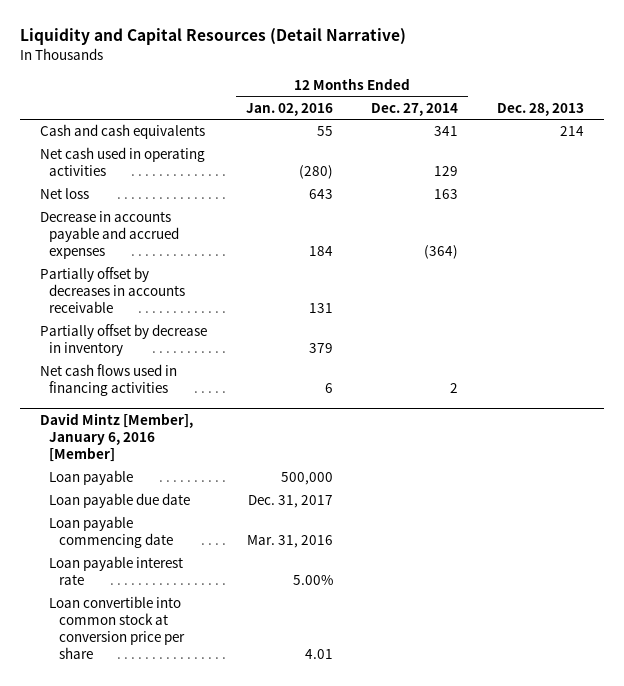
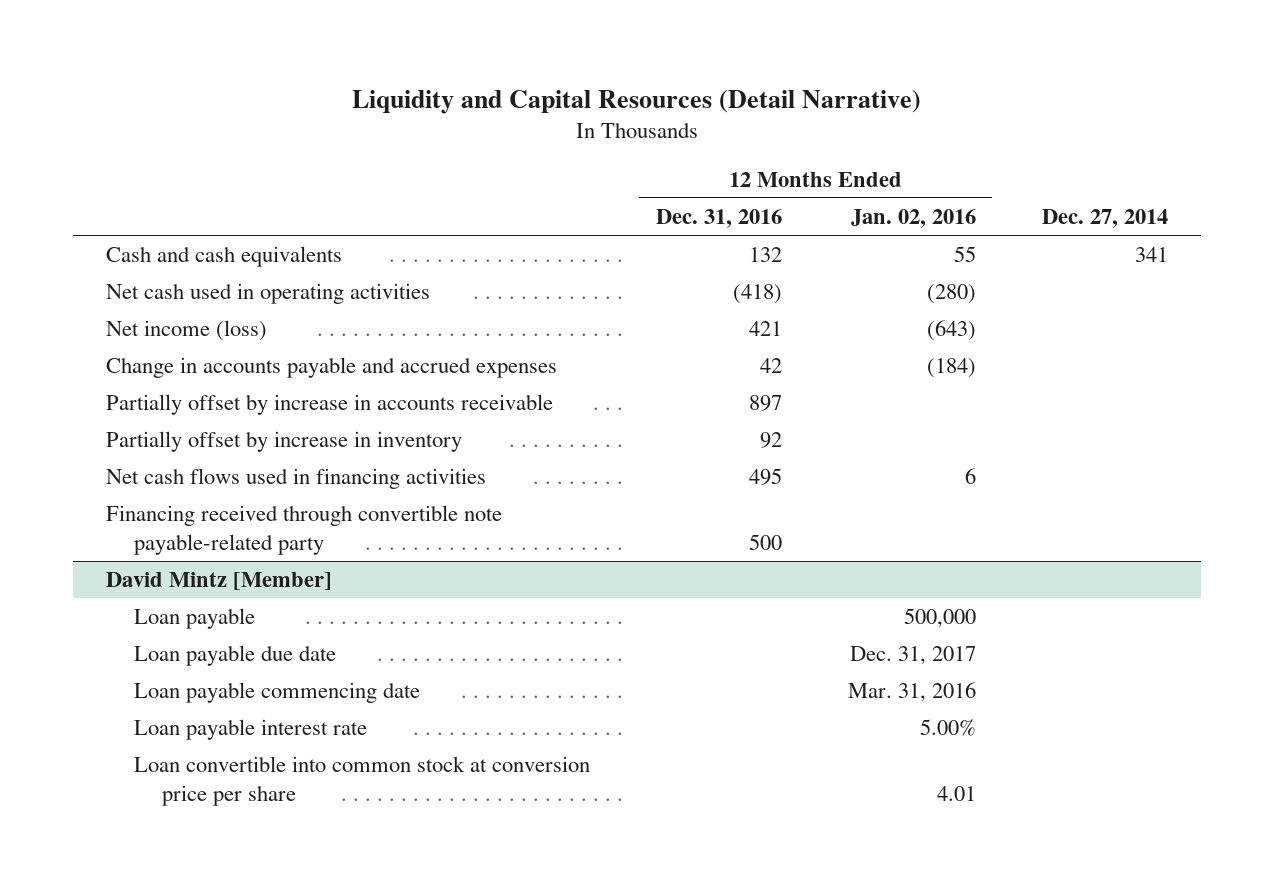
- | 12 Months Ended Jan. 02, 2016 | 12 Months Ended Dec. 27, 2014 | Dec. 28, 2013
+ | 12 Months Ended Dec. 31, 2016 | 12 Months Ended Jan. 02, 2016 | Dec. 27, 2014
- Net loss | 643 | 163 |
- Decrease in accounts payable and accrued expenses | 184 | (364) |
- Partially offset by decreases in accounts receivable | 131 | |
- Partially offset by decrease in inventory | 379 | |
+ Net income (loss) | 421 | (643) |
+ Change in accounts payable and accrued expenses | 42 | (184) |
+ Partially offset by increase in accounts receivable | 897 | |
+ Partially offset by increase in inventory | 92 | |
- David Mintz [Member], January 6, 2016 [Member]
+ Financing received through convertible note payable-related party | 500 | |
+ David Mintz [Member]

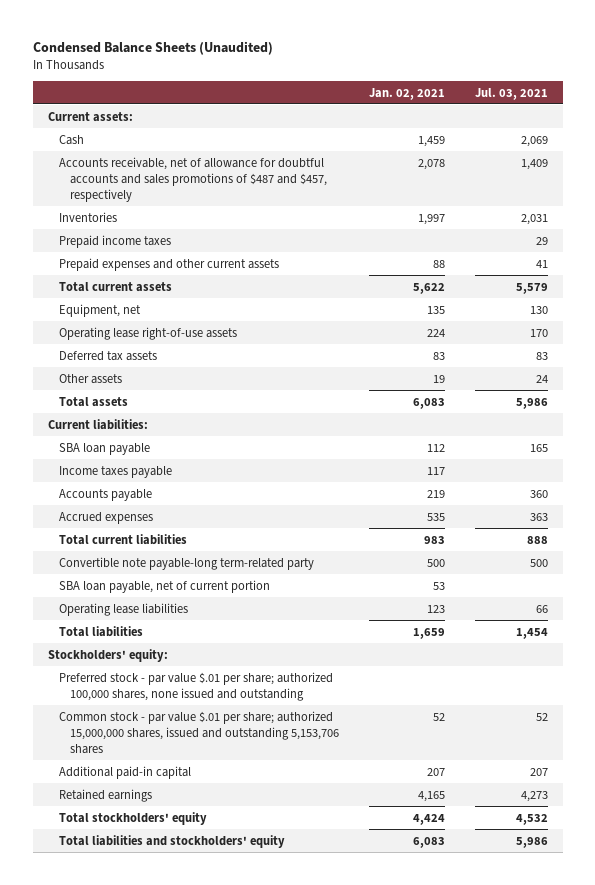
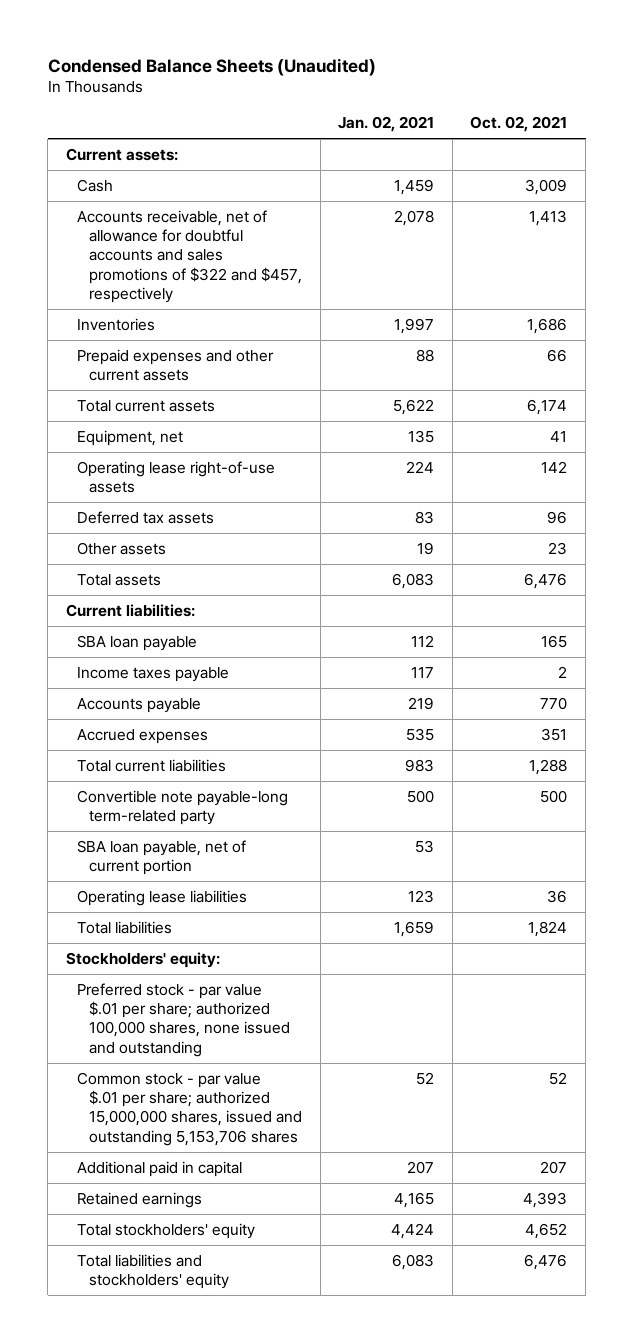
- | Jan. 02, 2021 | Jul. 03, 2021
+ | Jan. 02, 2021 | Oct. 02, 2021
- Accounts receivable, net of allowance for doubtful accounts and sales promotions of $487 and $457, respectively | 2,078 | 1,409
+ Accounts receivable, net of allowance for doubtful accounts and sales promotions of $322 and $457, respectively | 2,078 | 1,413
- Prepaid income taxes | | 29
- Additional paid-in capital | 207 | 207
+ Additional paid in capital | 207 | 207

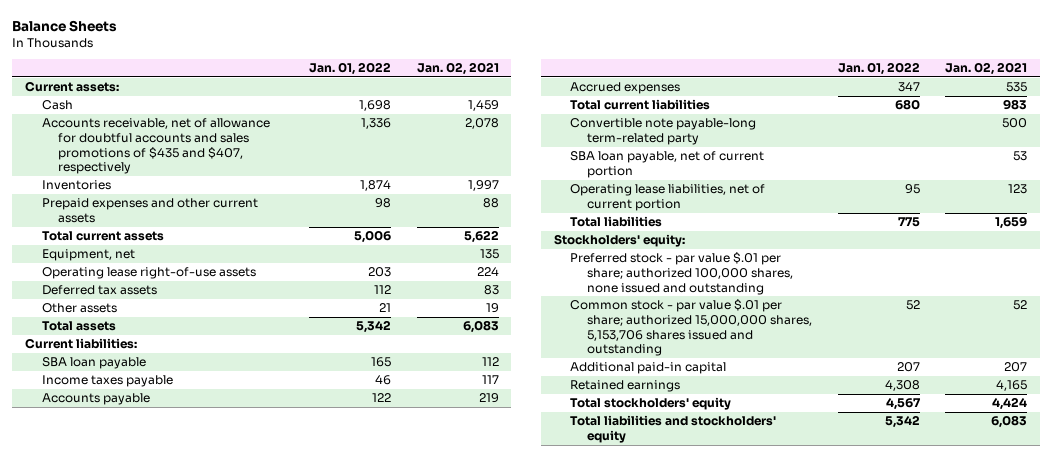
- Condensed Balance Sheets (Unaudited)
+ Balance Sheets
- | Jan. 02, 2021 | Oct. 02, 2021
+ | Jan. 01, 2022 | Jan. 02, 2021
- Accounts receivable, net of allowance for doubtful accounts and sales promotions of $322 and $457, respectively | 2,078 | 1,413
+ Accounts receivable, net of allowance for doubtful accounts and sales promotions of $435 and $407, respectively | 1,336 | 2,078
- Operating lease liabilities | 123 | 36
+ Operating lease liabilities, net of current portion | 95 | 123
- Common stock - par value $.01 per share; authorized 15,000,000 shares, issued and outstanding 5,153,706 shares | 52 | 52
- Additional paid in capital | 207 | 207
+ Common stock - par value $.01 per share; authorized 15,000,000 shares, 5,153,706 shares issued and outstanding | 52 | 52
+ Additional paid-in capital | 207 | 207

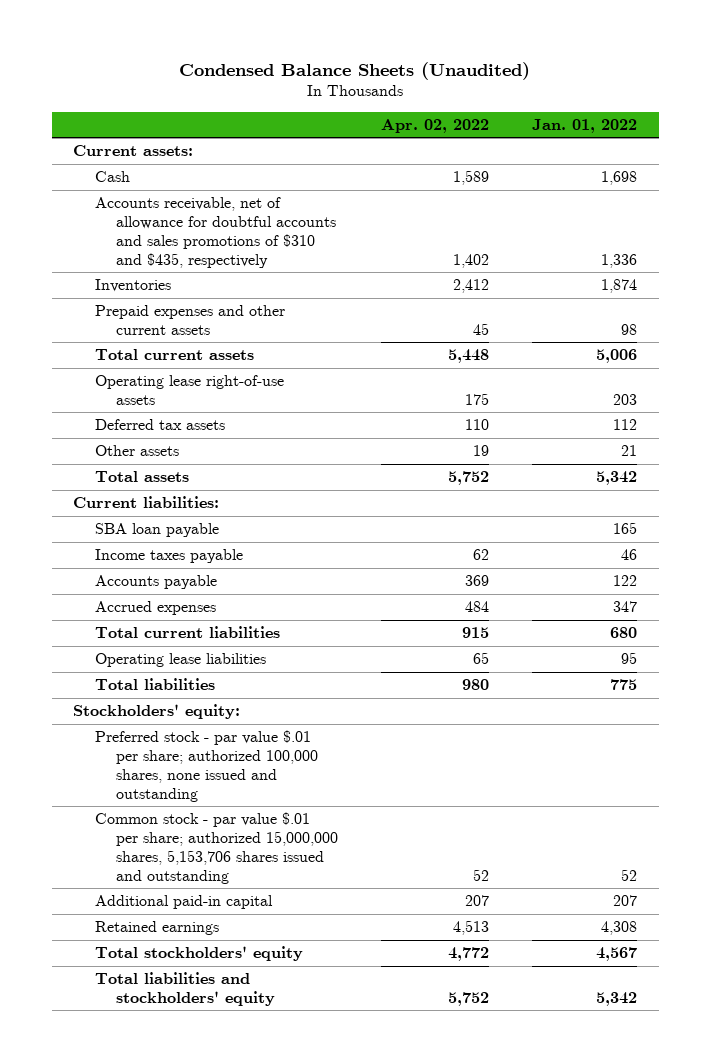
- Balance Sheets
+ Condensed Balance Sheets (Unaudited)
- | Jan. 01, 2022 | Jan. 02, 2021
+ | Apr. 02, 2022 | Jan. 01, 2022
- Accounts receivable, net of allowance for doubtful accounts and sales promotions of $435 and $407, respectively | 1,336 | 2,078
+ Accounts receivable, net of allowance for doubtful accounts and sales promotions of $310 and $435, respectively | 1,402 | 1,336
- Equipment, net | | 135
- Convertible note payable-long term-related party | | 500
- SBA loan payable, net of current portion | | 53
- Operating lease liabilities, net of current portion | 95 | 123
+ Operating lease liabilities | 65 | 95

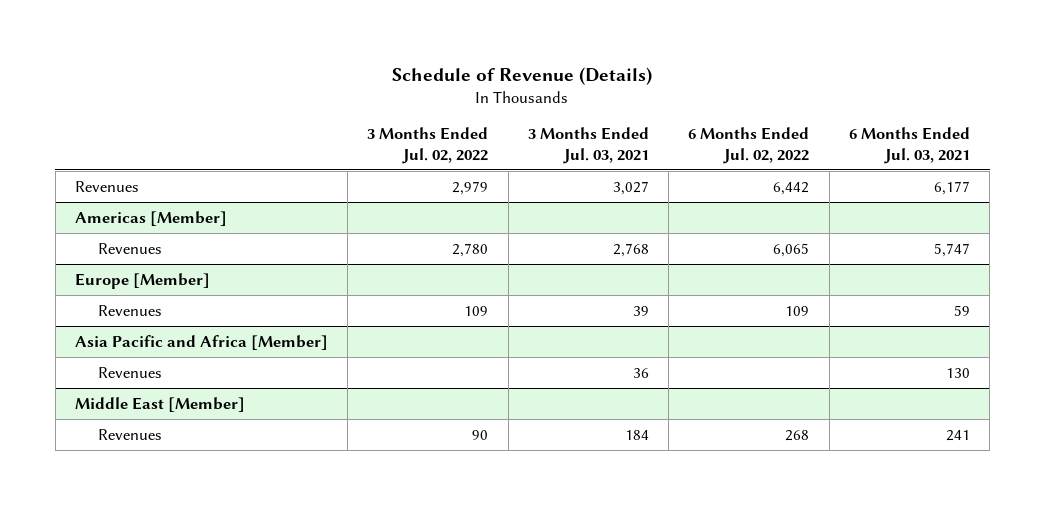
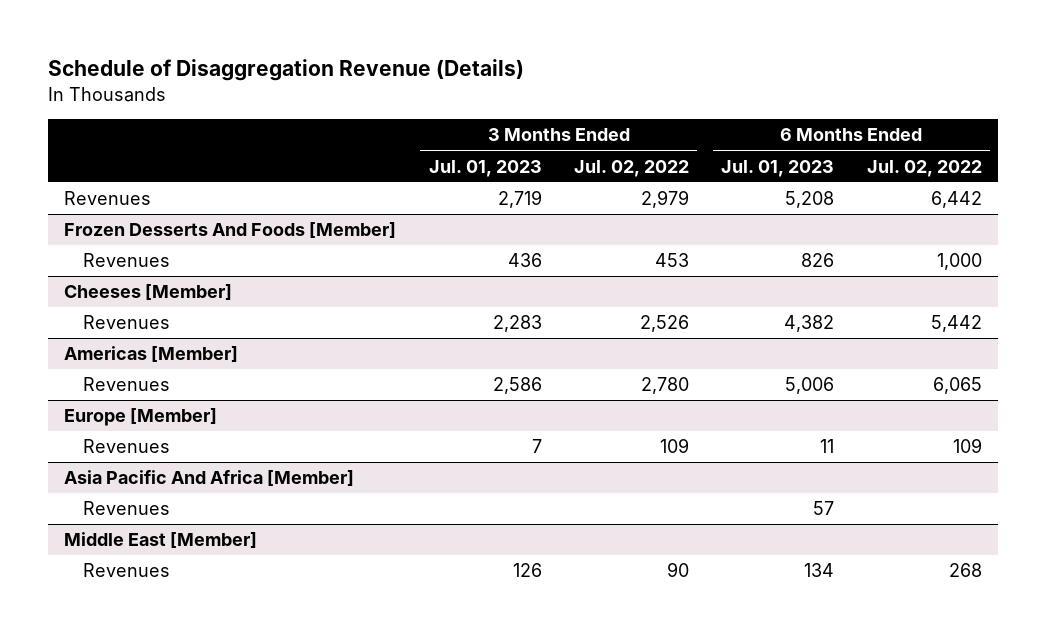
- Schedule of Revenue (Details)
+ Schedule of Disaggregation Revenue (Details)
- | 3 Months Ended Jul. 02, 2022 | 3 Months Ended Jul. 03, 2021 | 6 Months Ended Jul. 02, 2022 | 6 Months Ended Jul. 03, 2021
+ | 3 Months Ended Jul. 01, 2023 | 3 Months Ended Jul. 02, 2022 | 6 Months Ended Jul. 01, 2023 | 6 Months Ended Jul. 02, 2022
+ Frozen Desserts And Foods [Member]
+ Revenues | 436 | 453 | 826 | 1,000
+ Cheeses [Member]
+ Revenues | 2,283 | 2,526 | 4,382 | 5,442
- Asia Pacific and Africa [Member]
+ Asia Pacific And Africa [Member]

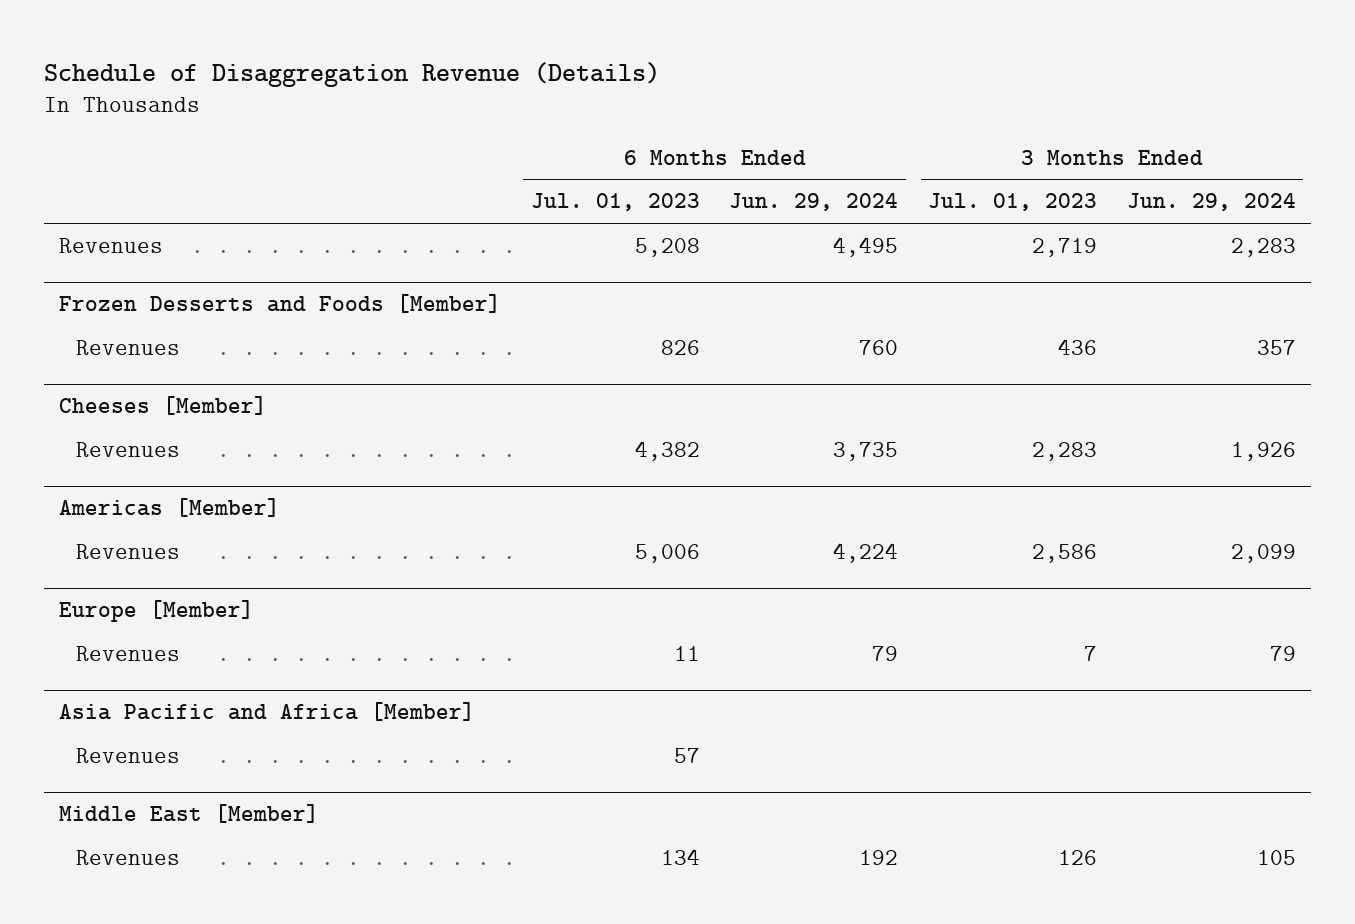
- | 3 Months Ended Jul. 01, 2023 | 3 Months Ended Jul. 02, 2022 | 6 Months Ended Jul. 01, 2023 | 6 Months Ended Jul. 02, 2022
+ | 6 Months Ended Jul. 01, 2023 | 6 Months Ended Jun. 29, 2024 | 3 Months Ended Jul. 01, 2023 | 3 Months Ended Jun. 29, 2024
- Frozen Desserts And Foods [Member]
+ Frozen Desserts and Foods [Member]
- Asia Pacific And Africa [Member]
+ Asia Pacific and Africa [Member]

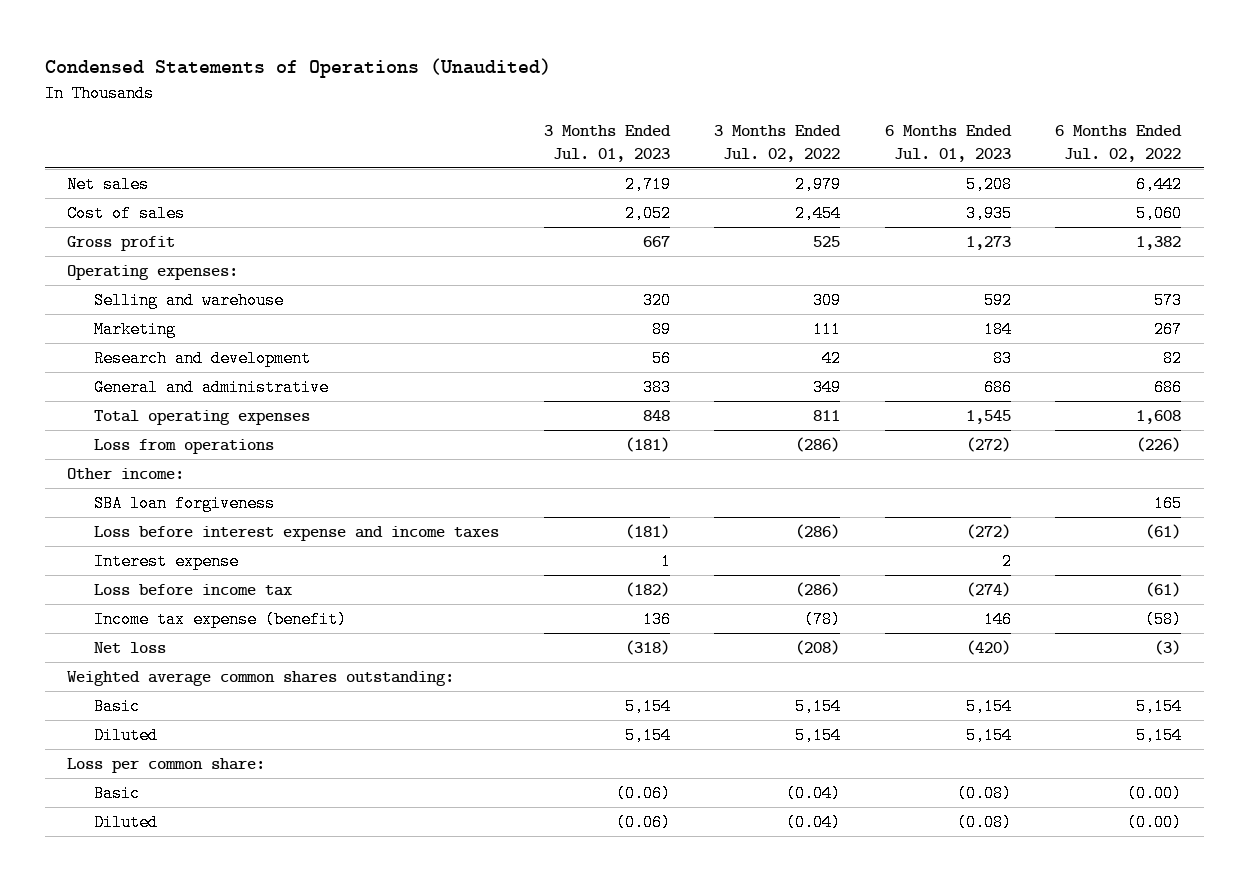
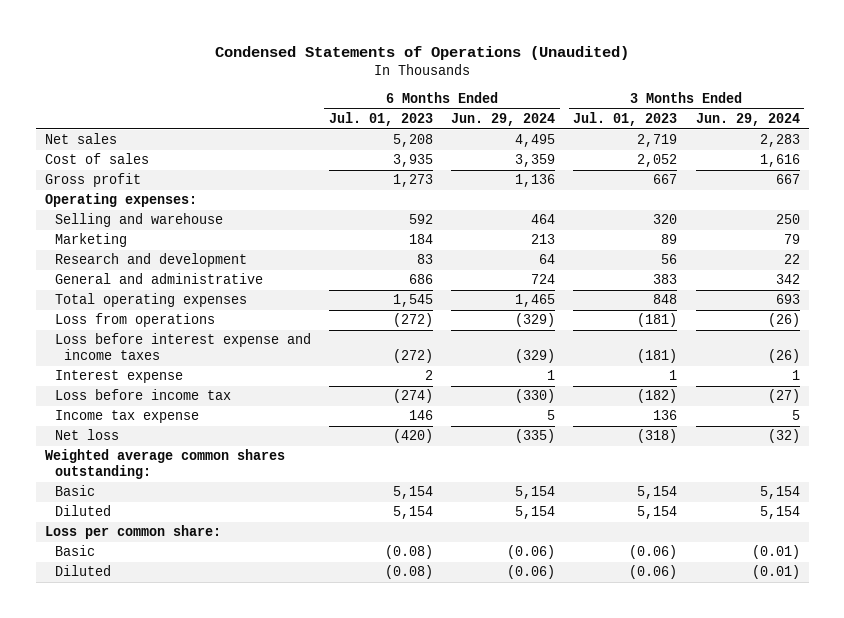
- | 3 Months Ended Jul. 01, 2023 | 3 Months Ended Jul. 02, 2022 | 6 Months Ended Jul. 01, 2023 | 6 Months Ended Jul. 02, 2022
+ | 6 Months Ended Jul. 01, 2023 | 6 Months Ended Jun. 29, 2024 | 3 Months Ended Jul. 01, 2023 | 3 Months Ended Jun. 29, 2024
- Other income:
- SBA loan forgiveness | | | | 165
- Income tax expense (benefit) | 136 | (78) | 146 | (58)
+ Income tax expense | 146 | 5 | 136 | 5

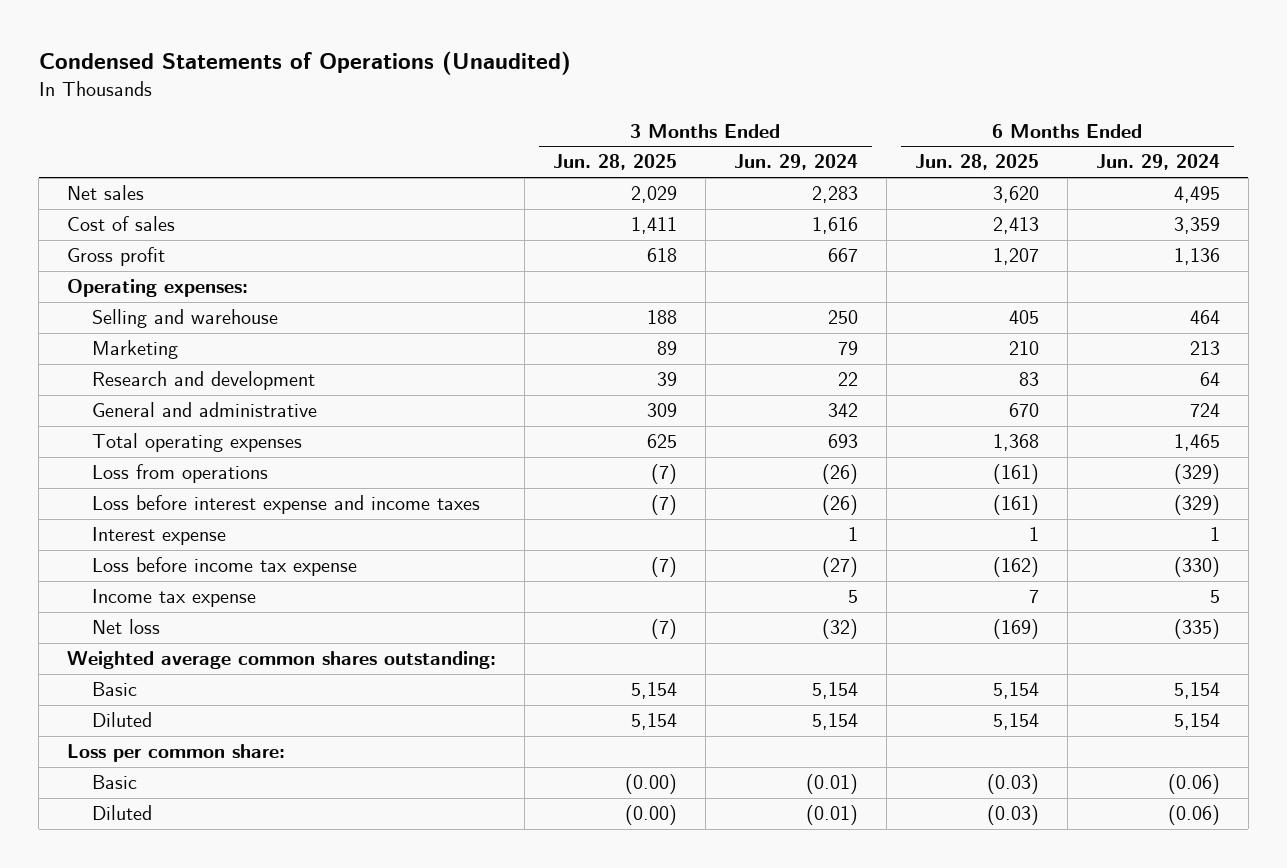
- | 6 Months Ended Jul. 01, 2023 | 6 Months Ended Jun. 29, 2024 | 3 Months Ended Jul. 01, 2023 | 3 Months Ended Jun. 29, 2024
+ | 3 Months Ended Jun. 28, 2025 | 3 Months Ended Jun. 29, 2024 | 6 Months Ended Jun. 28, 2025 | 6 Months Ended Jun. 29, 2024
- Loss before income tax | (274) | (330) | (182) | (27)
+ Loss before income tax expense | (7) | (27) | (162) | (330)

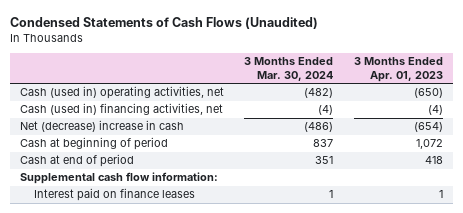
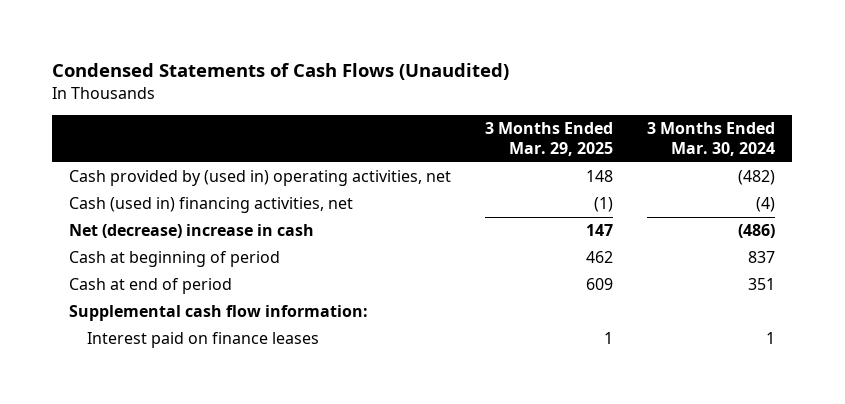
- | 3 Months Ended Mar. 30, 2024 | 3 Months Ended Apr. 01, 2023
+ | 3 Months Ended Mar. 29, 2025 | 3 Months Ended Mar. 30, 2024
- Cash (used in) operating activities, net | (482) | (650)
+ Cash provided by (used in) operating activities, net | 148 | (482)

